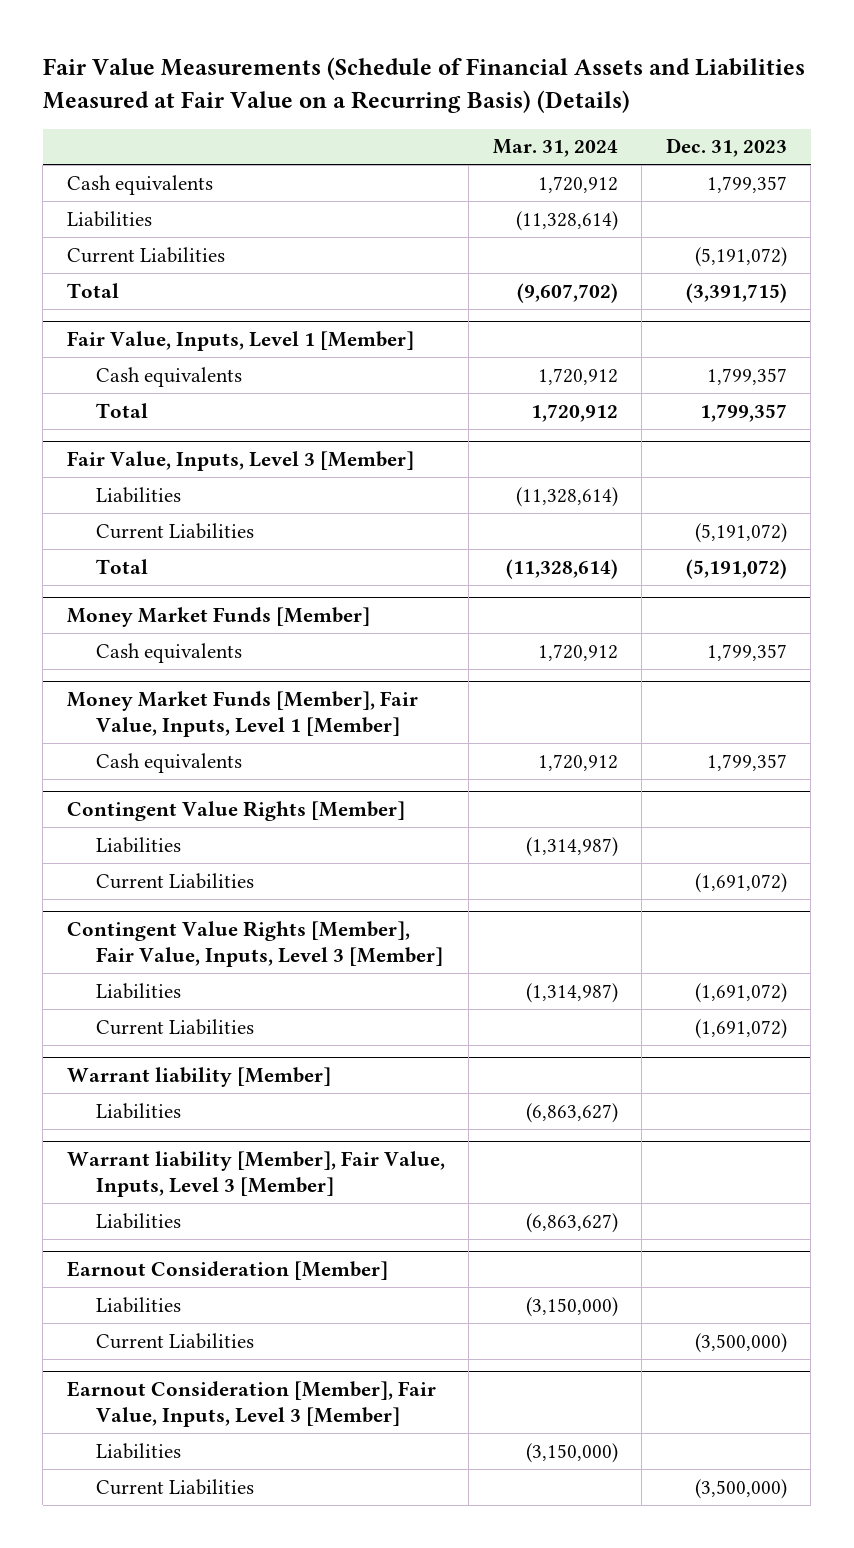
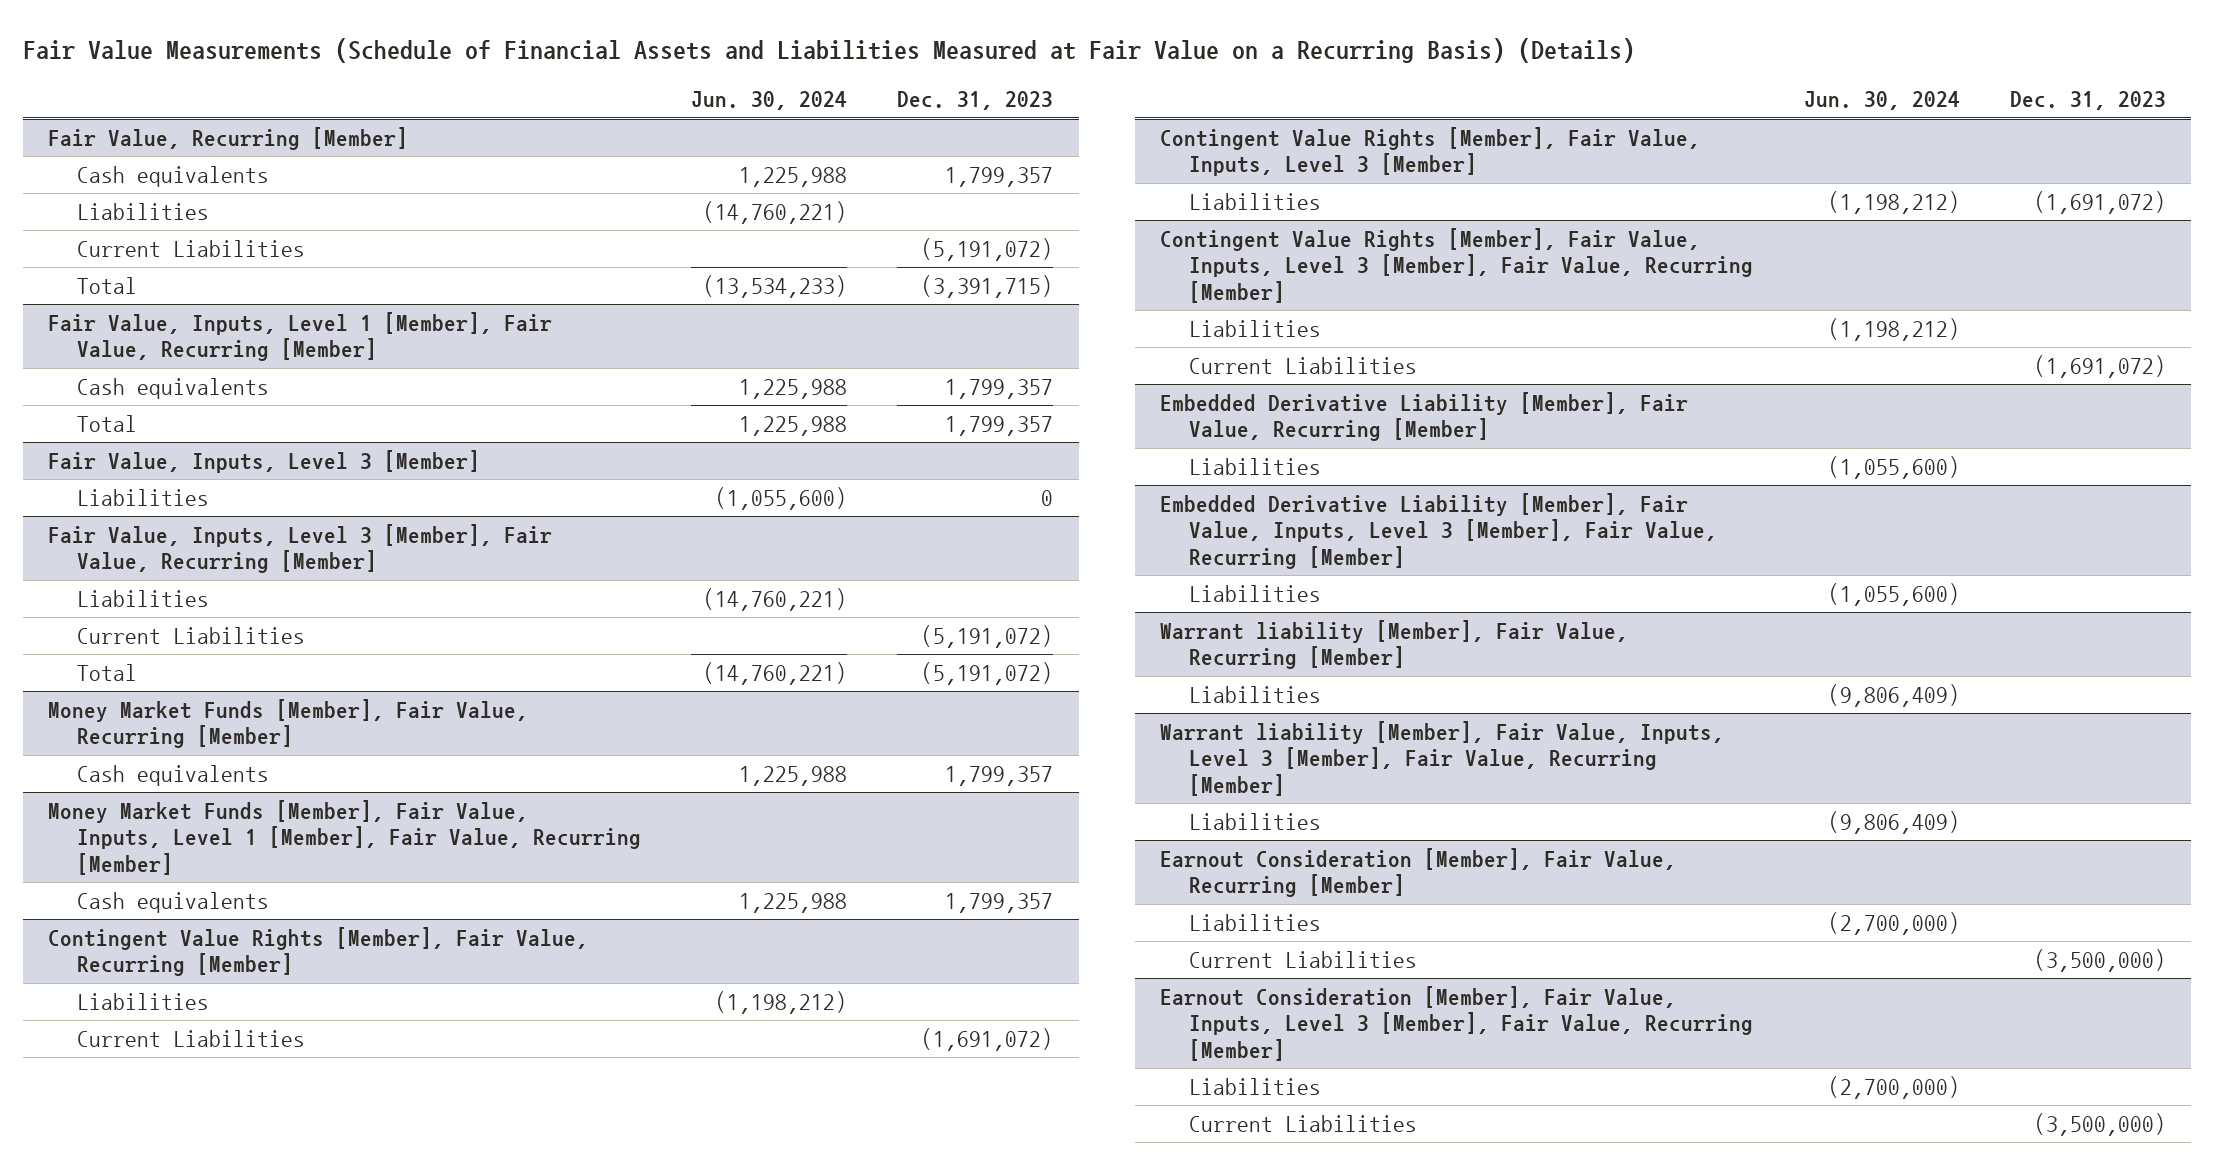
- | Mar. 31, 2024 | Dec. 31, 2023
+ | Jun. 30, 2024 | Dec. 31, 2023
+ Fair Value, Recurring [Member]
- Fair Value, Inputs, Level 1 [Member]
+ Fair Value, Inputs, Level 1 [Member], Fair Value, Recurring [Member]
@ Fair Value, Inputs, Level 3 [Member]
+ Liabilities | (1,055,600) | 0
+ Fair Value, Inputs, Level 3 [Member], Fair Value, Recurring [Member]
- Money Market Funds [Member]
+ Money Market Funds [Member], Fair Value, Recurring [Member]
- Money Market Funds [Member], Fair Value, Inputs, Level 1 [Member]
+ Money Market Funds [Member], Fair Value, Inputs, Level 1 [Member], Fair Value, Recurring [Member]
- Contingent Value Rights [Member]
+ Contingent Value Rights [Member], Fair Value, Recurring [Member]
+ Contingent Value Rights [Member], Fair Value, Inputs, Level 3 [Member], Fair Value, Recurring [Member]
+ Liabilities | (1,198,212) |
- Warrant liability [Member]
+ Embedded Derivative Liability [Member], Fair Value, Recurring [Member]
- Warrant liability [Member], Fair Value, Inputs, Level 3 [Member]
+ Embedded Derivative Liability [Member], Fair Value, Inputs, Level 3 [Member], Fair Value, Recurring [Member]
- Earnout Consideration [Member]
+ Warrant liability [Member], Fair Value, Recurring [Member]
+ Warrant liability [Member], Fair Value, Inputs, Level 3 [Member], Fair Value, Recurring [Member]
+ Liabilities | (9,806,409) |
+ Earnout Consideration [Member], Fair Value, Recurring [Member]
+ Liabilities | (2,700,000) |
- Earnout Consideration [Member], Fair Value, Inputs, Level 3 [Member]
+ Earnout Consideration [Member], Fair Value, Inputs, Level 3 [Member], Fair Value, Recurring [Member]

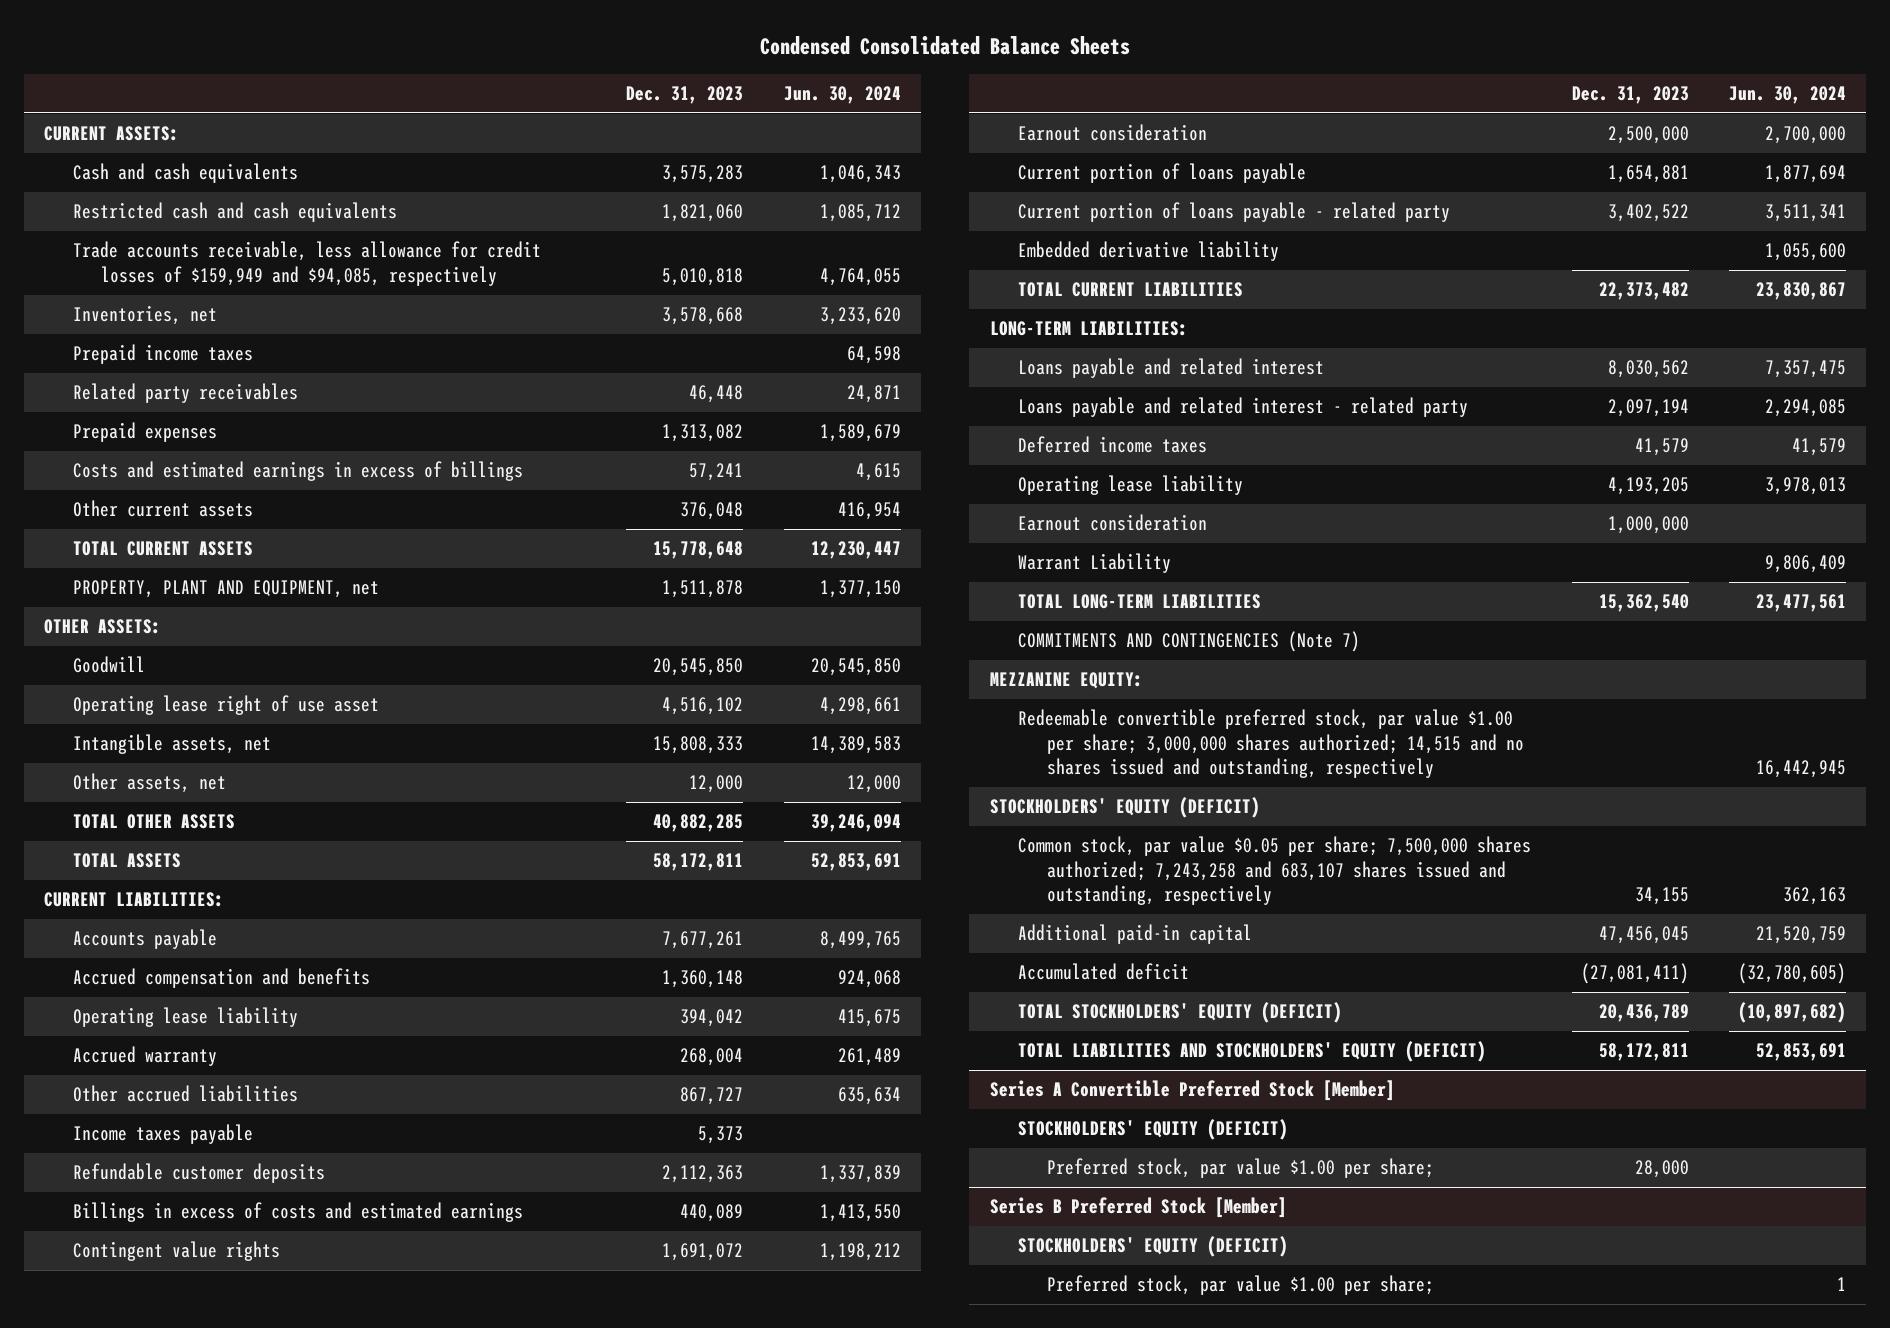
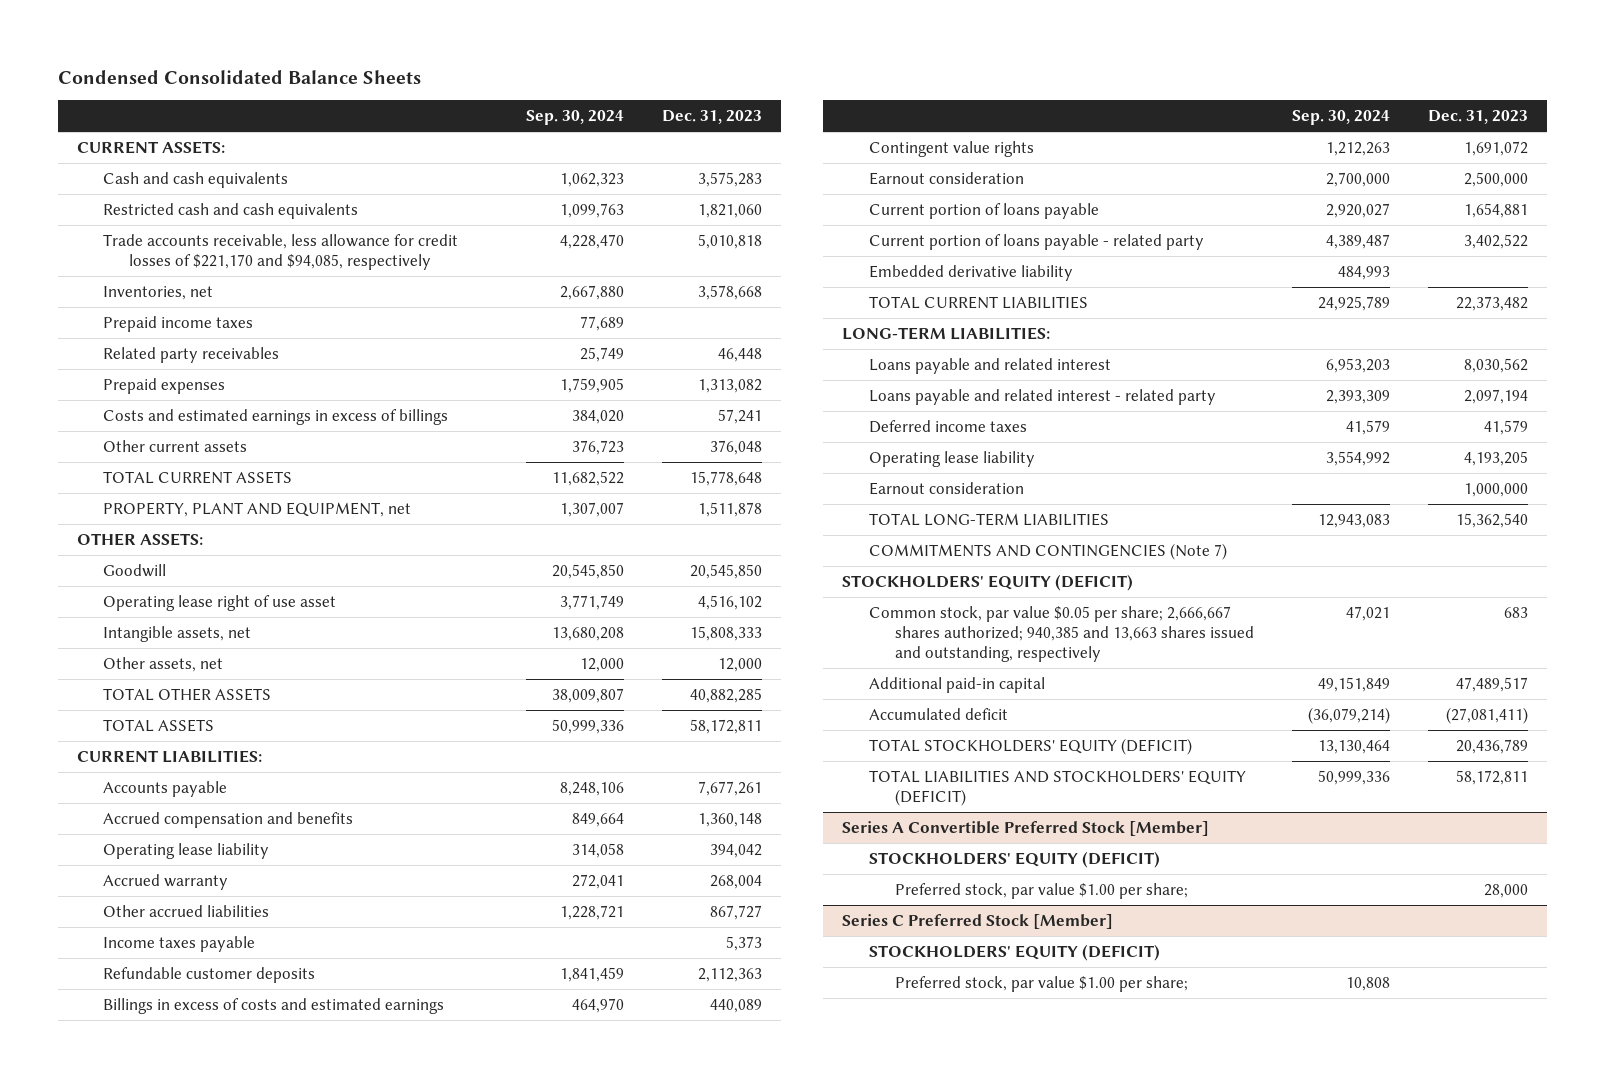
- | Dec. 31, 2023 | Jun. 30, 2024
+ | Sep. 30, 2024 | Dec. 31, 2023
- Trade accounts receivable, less allowance for credit losses of $159,949 and $94,085, respectively | 5,010,818 | 4,764,055
+ Trade accounts receivable, less allowance for credit losses of $221,170 and $94,085, respectively | 4,228,470 | 5,010,818
- Warrant Liability | | 9,806,409
- MEZZANINE EQUITY:
- Redeemable convertible preferred stock, par value $1.00 per share; 3,000,000 shares authorized; 14,515 and no shares issued and outstanding, respectively | | 16,442,945
- Common stock, par value $0.05 per share; 7,500,000 shares authorized; 7,243,258 and 683,107 shares issued and outstanding, respectively | 34,155 | 362,163
- Additional paid-in capital | 47,456,045 | 21,520,759
+ Common stock, par value $0.05 per share; 2,666,667 shares authorized; 940,385 and 13,663 shares issued and outstanding, respectively | 47,021 | 683
+ Additional paid-in capital | 49,151,849 | 47,489,517
- Series B Preferred Stock [Member]
+ Series C Preferred Stock [Member]

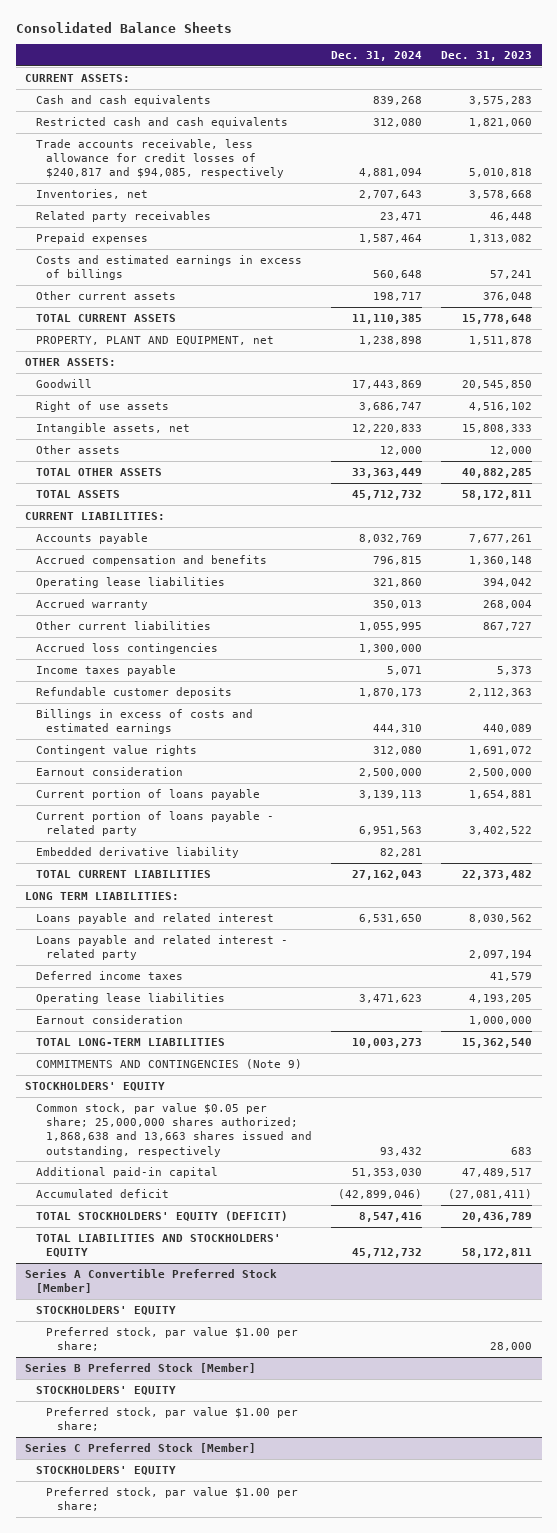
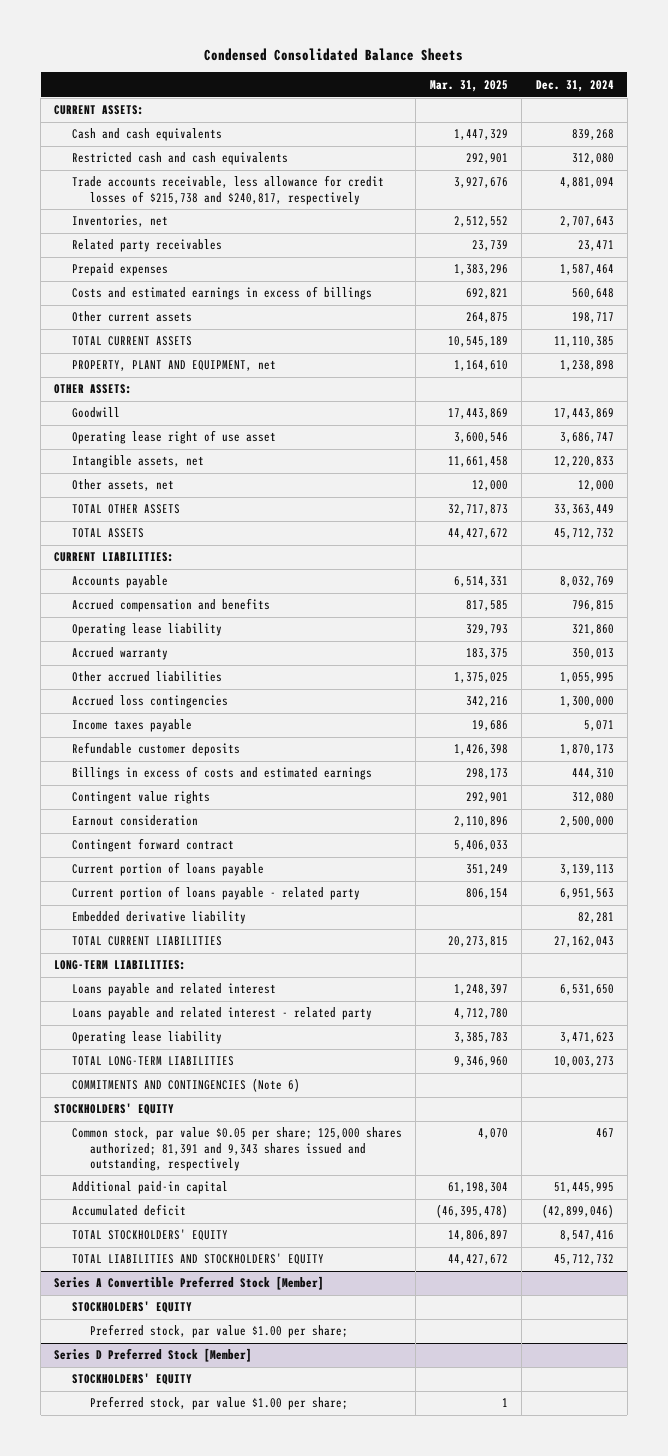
- Consolidated Balance Sheets
+ Condensed Consolidated Balance Sheets
- | Dec. 31, 2024 | Dec. 31, 2023
+ | Mar. 31, 2025 | Dec. 31, 2024
- Trade accounts receivable, less allowance for credit losses of $240,817 and $94,085, respectively | 4,881,094 | 5,010,818
+ Trade accounts receivable, less allowance for credit losses of $215,738 and $240,817, respectively | 3,927,676 | 4,881,094
- Right of use assets | 3,686,747 | 4,516,102
+ Operating lease right of use asset | 3,600,546 | 3,686,747
- Other assets | 12,000 | 12,000
+ Other assets, net | 12,000 | 12,000
- Operating lease liabilities | 321,860 | 394,042
+ Operating lease liability | 329,793 | 321,860
- Other current liabilities | 1,055,995 | 867,727
+ Other accrued liabilities | 1,375,025 | 1,055,995
+ Contingent forward contract | 5,406,033 |
- LONG TERM LIABILITIES:
+ LONG-TERM LIABILITIES:
- Deferred income taxes | | 41,579
- Operating lease liabilities | 3,471,623 | 4,193,205
- Earnout consideration | | 1,000,000
+ Operating lease liability | 3,385,783 | 3,471,623
- COMMITMENTS AND CONTINGENCIES (Note 9)
+ COMMITMENTS AND CONTINGENCIES (Note 6)
- Common stock, par value $0.05 per share; 25,000,000 shares authorized; 1,868,638 and 13,663 shares issued and outstanding, respectively | 93,432 | 683
- Additional paid-in capital | 51,353,030 | 47,489,517
+ Common stock, par value $0.05 per share; 125,000 shares authorized; 81,391 and 9,343 shares issued and outstanding, respectively | 4,070 | 467
+ Additional paid-in capital | 61,198,304 | 51,445,995
- TOTAL STOCKHOLDERS' EQUITY (DEFICIT) | 8,547,416 | 20,436,789
+ TOTAL STOCKHOLDERS' EQUITY | 14,806,897 | 8,547,416
- Series B Preferred Stock [Member]
- STOCKHOLDERS' EQUITY
- Preferred stock, par value $1.00 per share;
- Series C Preferred Stock [Member]
+ Series D Preferred Stock [Member]

